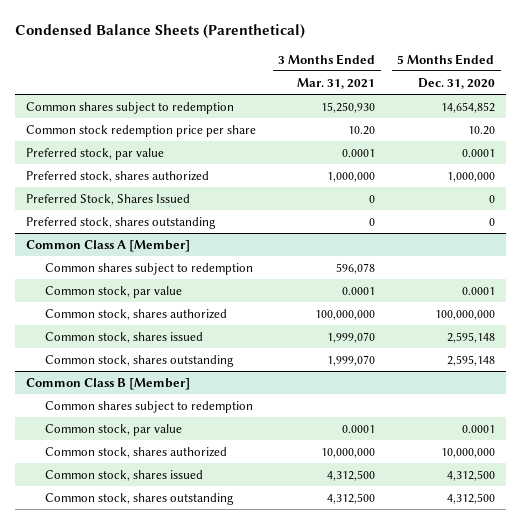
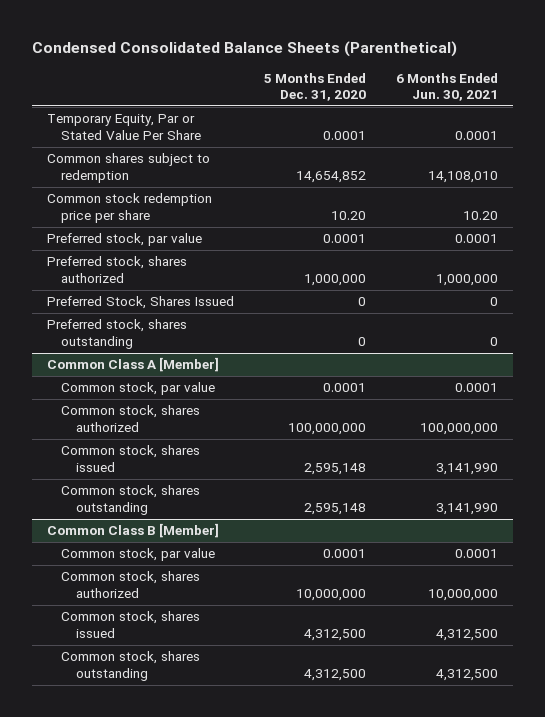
- Condensed Balance Sheets (Parenthetical)
+ Condensed Consolidated Balance Sheets (Parenthetical)
- | 3 Months Ended Mar. 31, 2021 | 5 Months Ended Dec. 31, 2020
+ | 5 Months Ended Dec. 31, 2020 | 6 Months Ended Jun. 30, 2021
+ Temporary Equity, Par or Stated Value Per Share | 0.0001 | 0.0001
@ Common Class A [Member]
- Common shares subject to redemption | 596,078 |
@ Common Class B [Member]
- Common shares subject to redemption

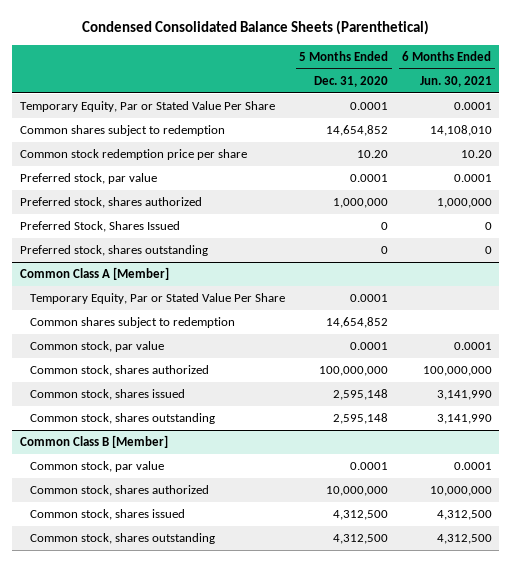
@ Common Class A [Member]
+ Temporary Equity, Par or Stated Value Per Share | 0.0001 |
+ Common shares subject to redemption | 14,654,852 |

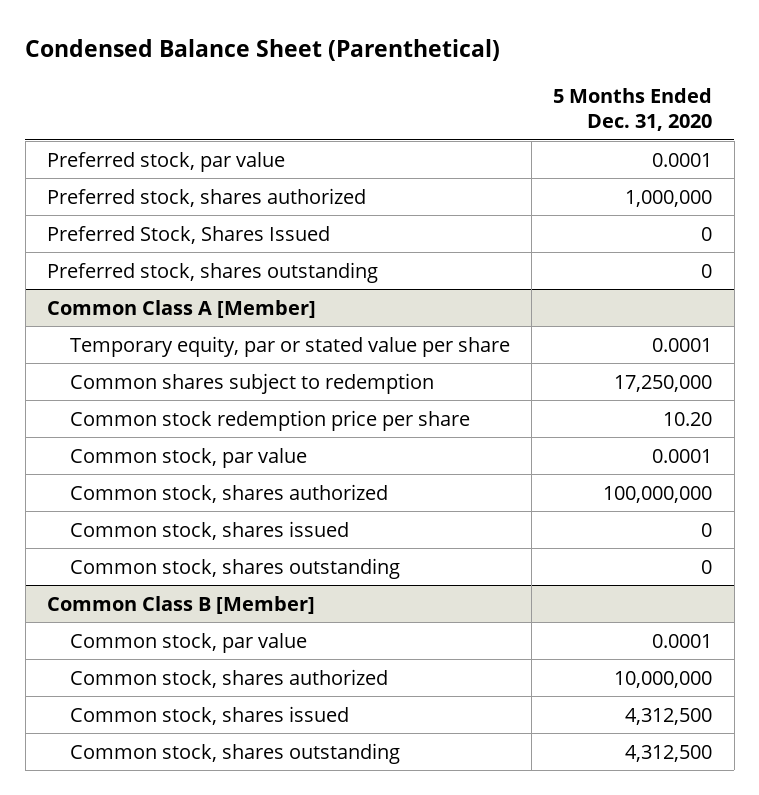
- Condensed Consolidated Balance Sheets (Parenthetical)
+ Condensed Balance Sheet (Parenthetical)
- | 5 Months Ended Dec. 31, 2020 | 6 Months Ended Jun. 30, 2021
+ | 5 Months Ended Dec. 31, 2020
- Temporary Equity, Par or Stated Value Per Share | 0.0001 | 0.0001
- Common shares subject to redemption | 14,654,852 | 14,108,010
- Common stock redemption price per share | 10.20 | 10.20
@ Common Class A [Member]
- Temporary Equity, Par or Stated Value Per Share | 0.0001 |
- Common shares subject to redemption | 14,654,852 |
+ Temporary equity, par or stated value per share | 0.0001
+ Common shares subject to redemption | 17,250,000
+ Common stock redemption price per share | 10.20
- Common stock, shares issued | 2,595,148 | 3,141,990
- Common stock, shares outstanding | 2,595,148 | 3,141,990
+ Common stock, shares issued | 0
+ Common stock, shares outstanding | 0

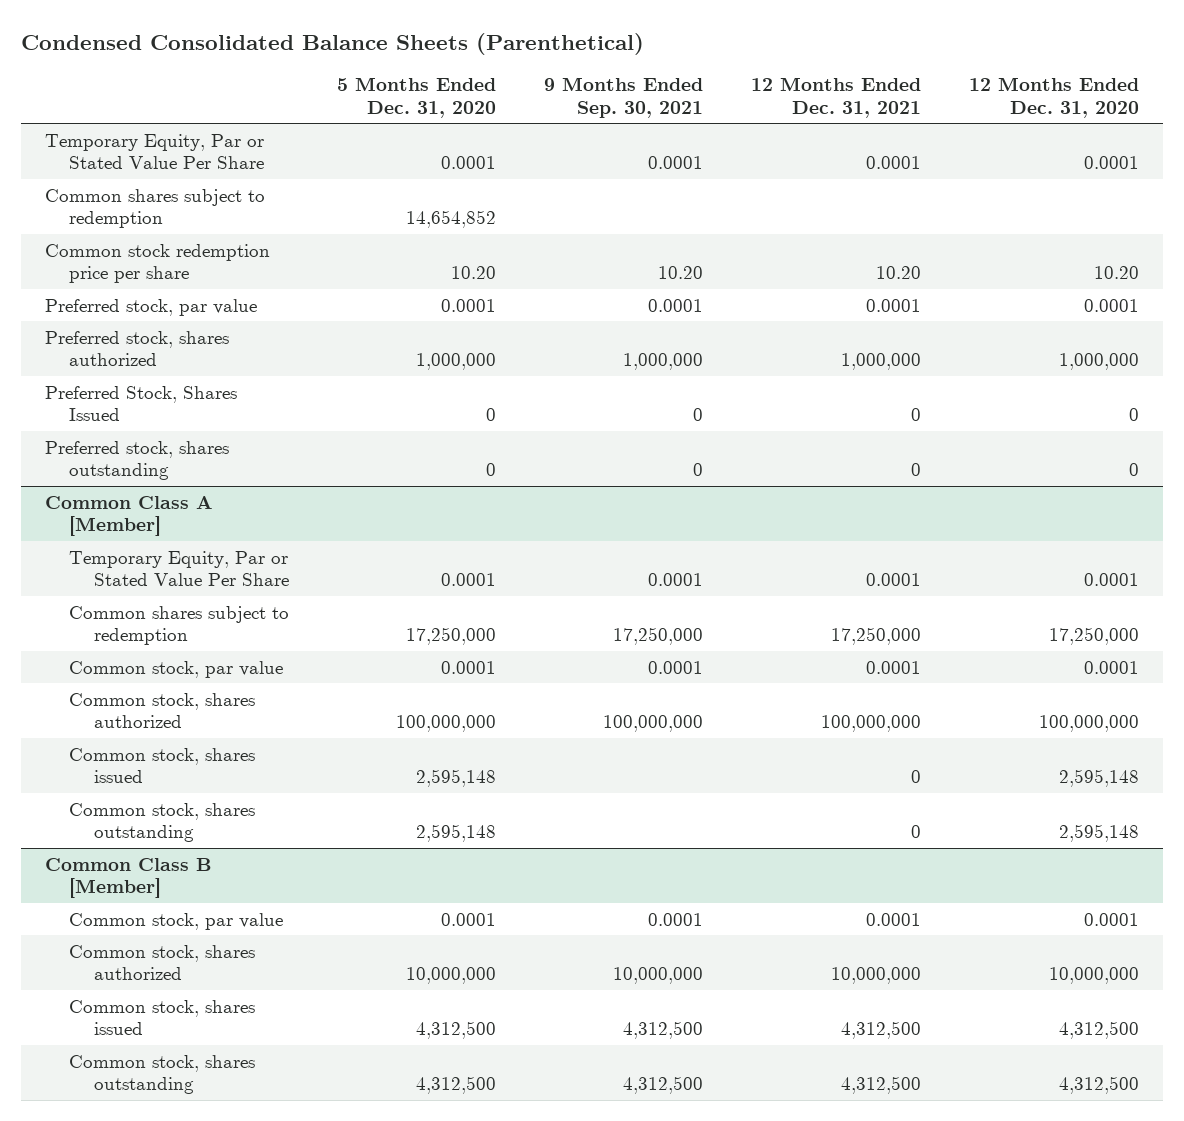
- Condensed Balance Sheet (Parenthetical)
+ Condensed Consolidated Balance Sheets (Parenthetical)
- | 5 Months Ended Dec. 31, 2020
+ | 5 Months Ended Dec. 31, 2020 | 9 Months Ended Sep. 30, 2021 | 12 Months Ended Dec. 31, 2021 | 12 Months Ended Dec. 31, 2020
+ Temporary Equity, Par or Stated Value Per Share | 0.0001 | 0.0001 | 0.0001 | 0.0001
+ Common shares subject to redemption | 14,654,852 | | |
+ Common stock redemption price per share | 10.20 | 10.20 | 10.20 | 10.20
@ Common Class A [Member]
- Temporary equity, par or stated value per share | 0.0001
+ Temporary Equity, Par or Stated Value Per Share | 0.0001 | 0.0001 | 0.0001 | 0.0001
- Common stock redemption price per share | 10.20
- Common stock, shares issued | 0
- Common stock, shares outstanding | 0
+ Common stock, shares issued | 2,595,148 | | 0 | 2,595,148
+ Common stock, shares outstanding | 2,595,148 | | 0 | 2,595,148

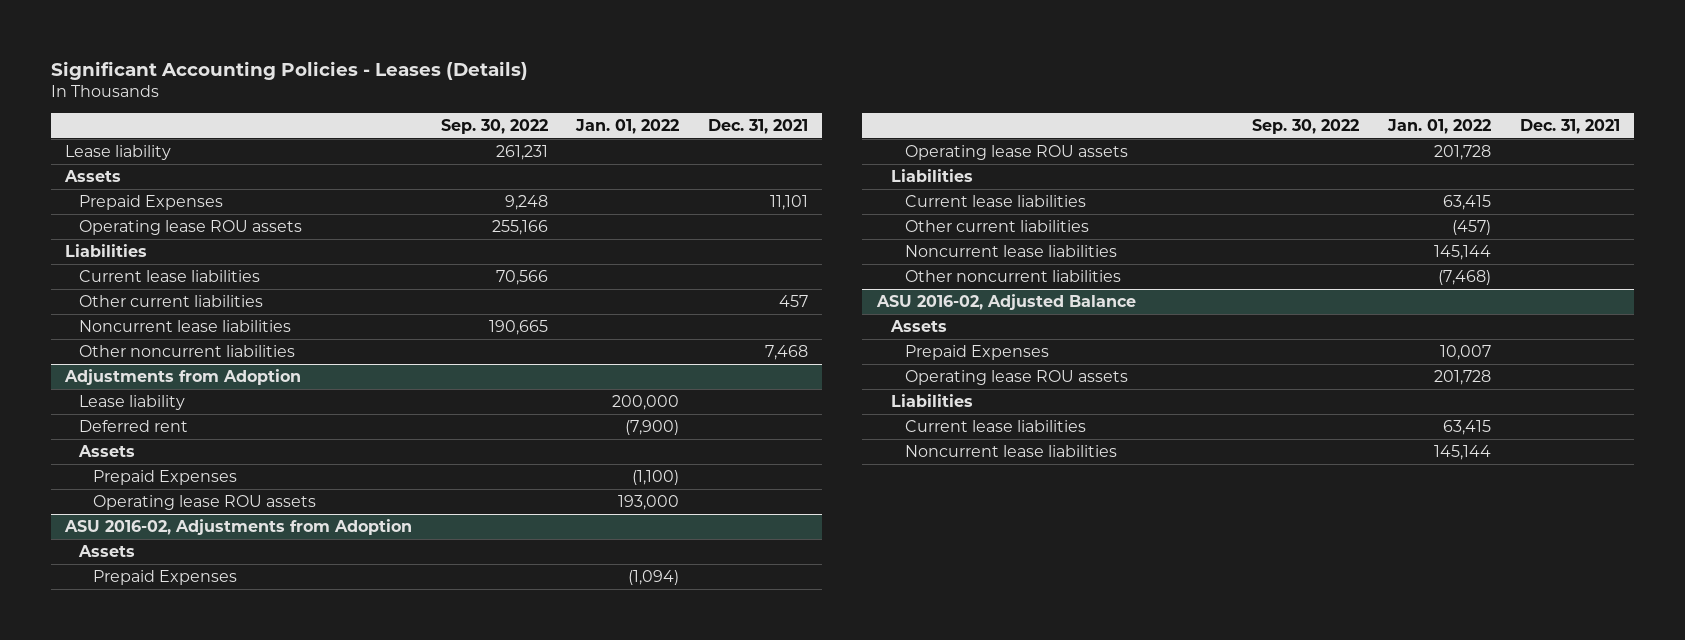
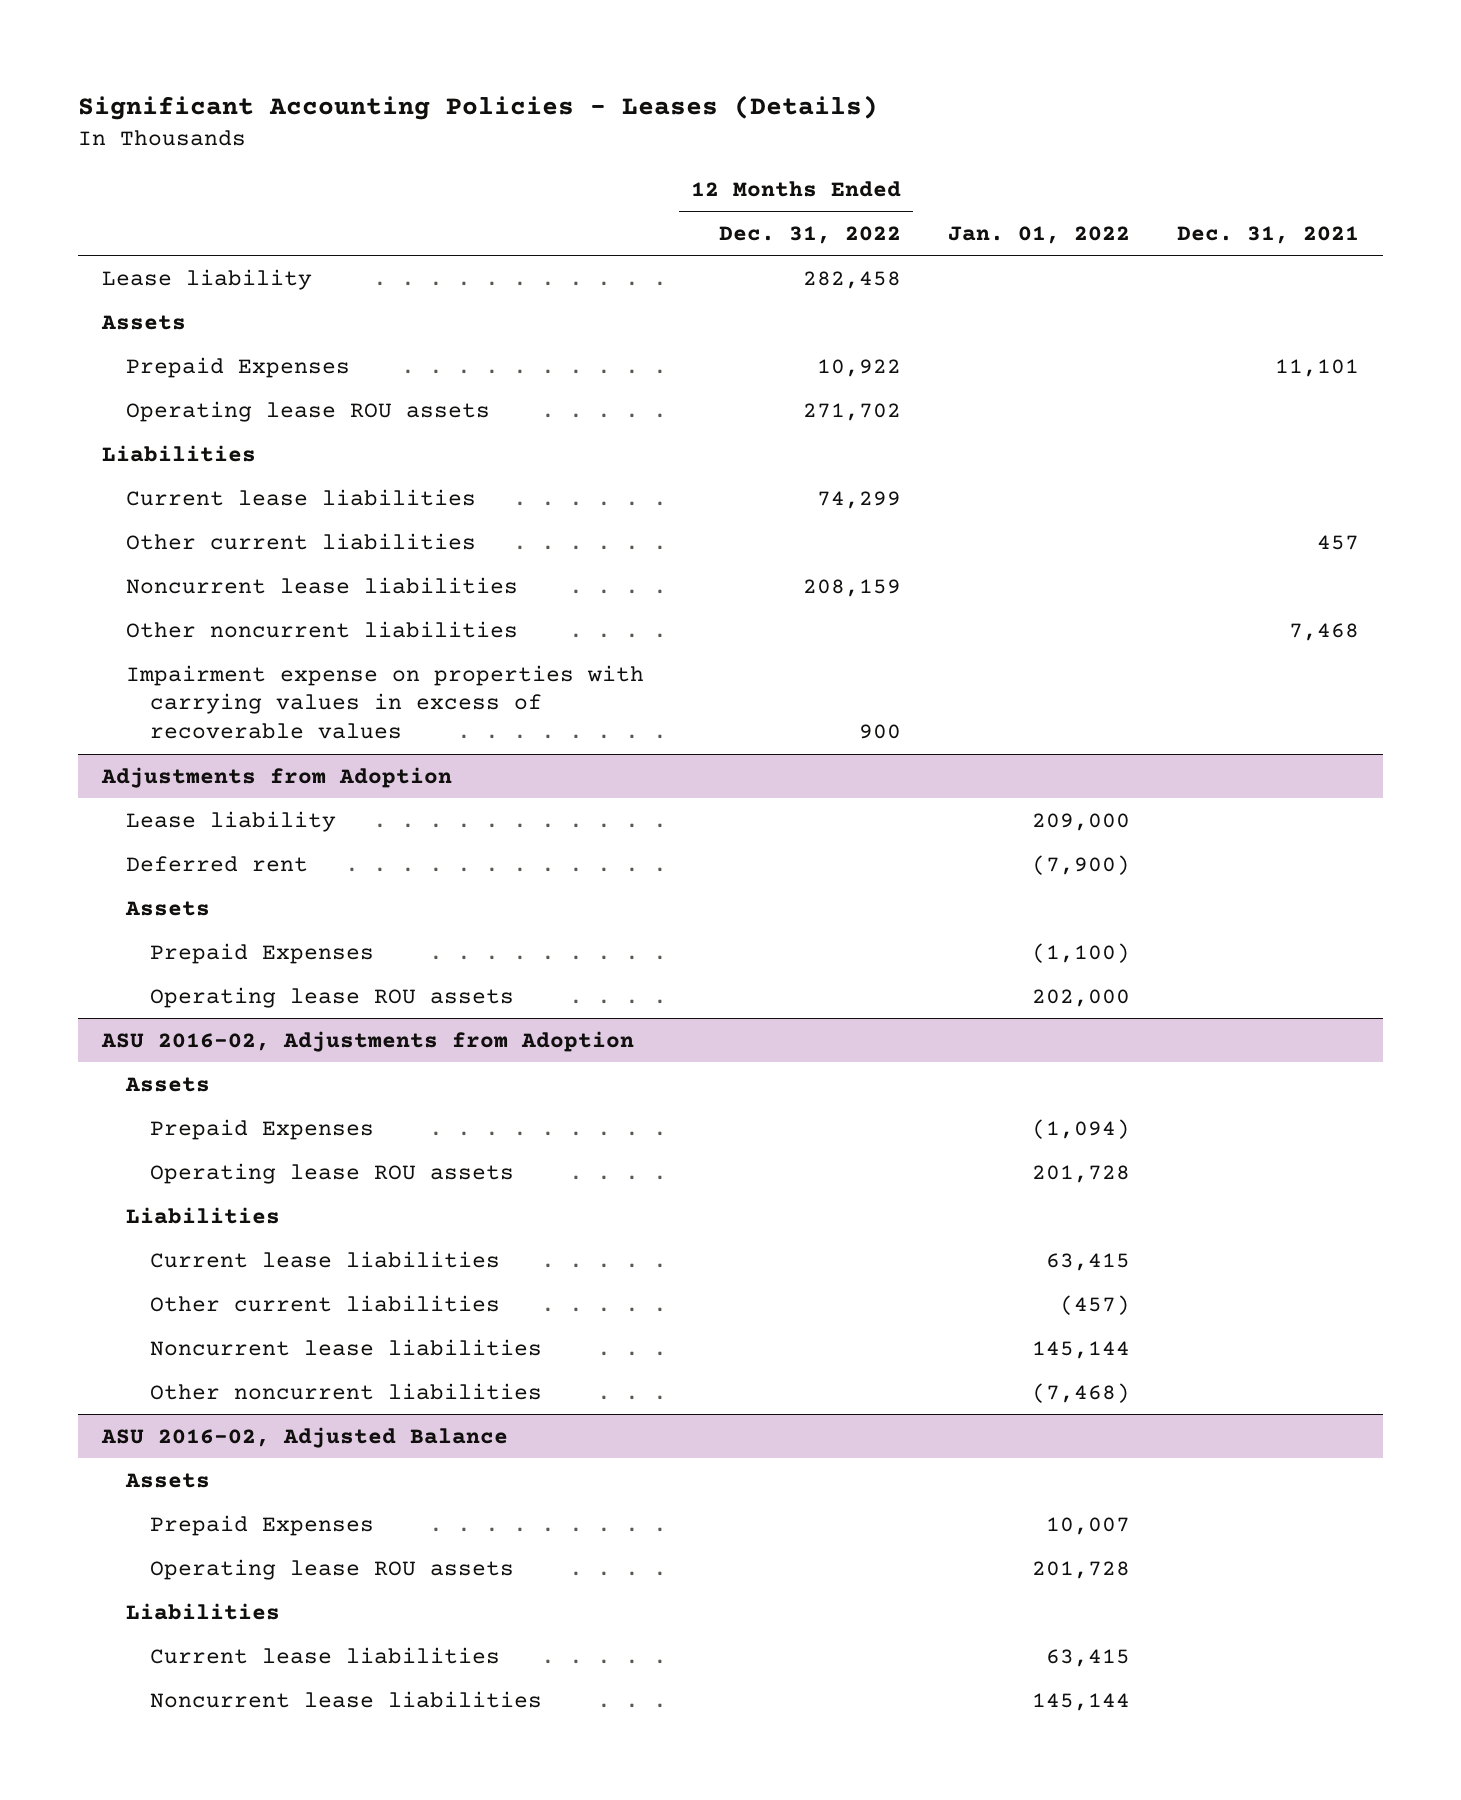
- | Sep. 30, 2022 | Jan. 01, 2022 | Dec. 31, 2021
+ | 12 Months Ended Dec. 31, 2022 | Jan. 01, 2022 | Dec. 31, 2021
+ Impairment expense on properties with carrying values in excess of recoverable values | 900 | |
@ Adjustments from Adoption
- Lease liability | | 200,000 |
+ Lease liability | | 209,000 |
- Operating lease ROU assets | | 193,000 |
+ Operating lease ROU assets | | 202,000 |

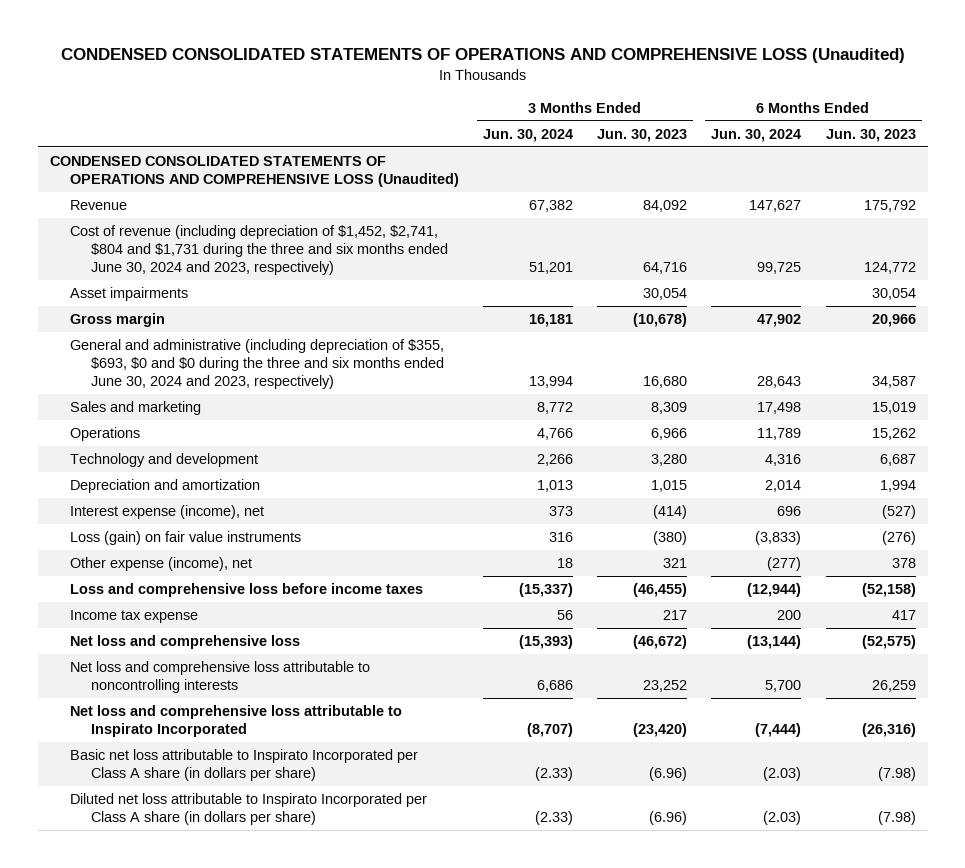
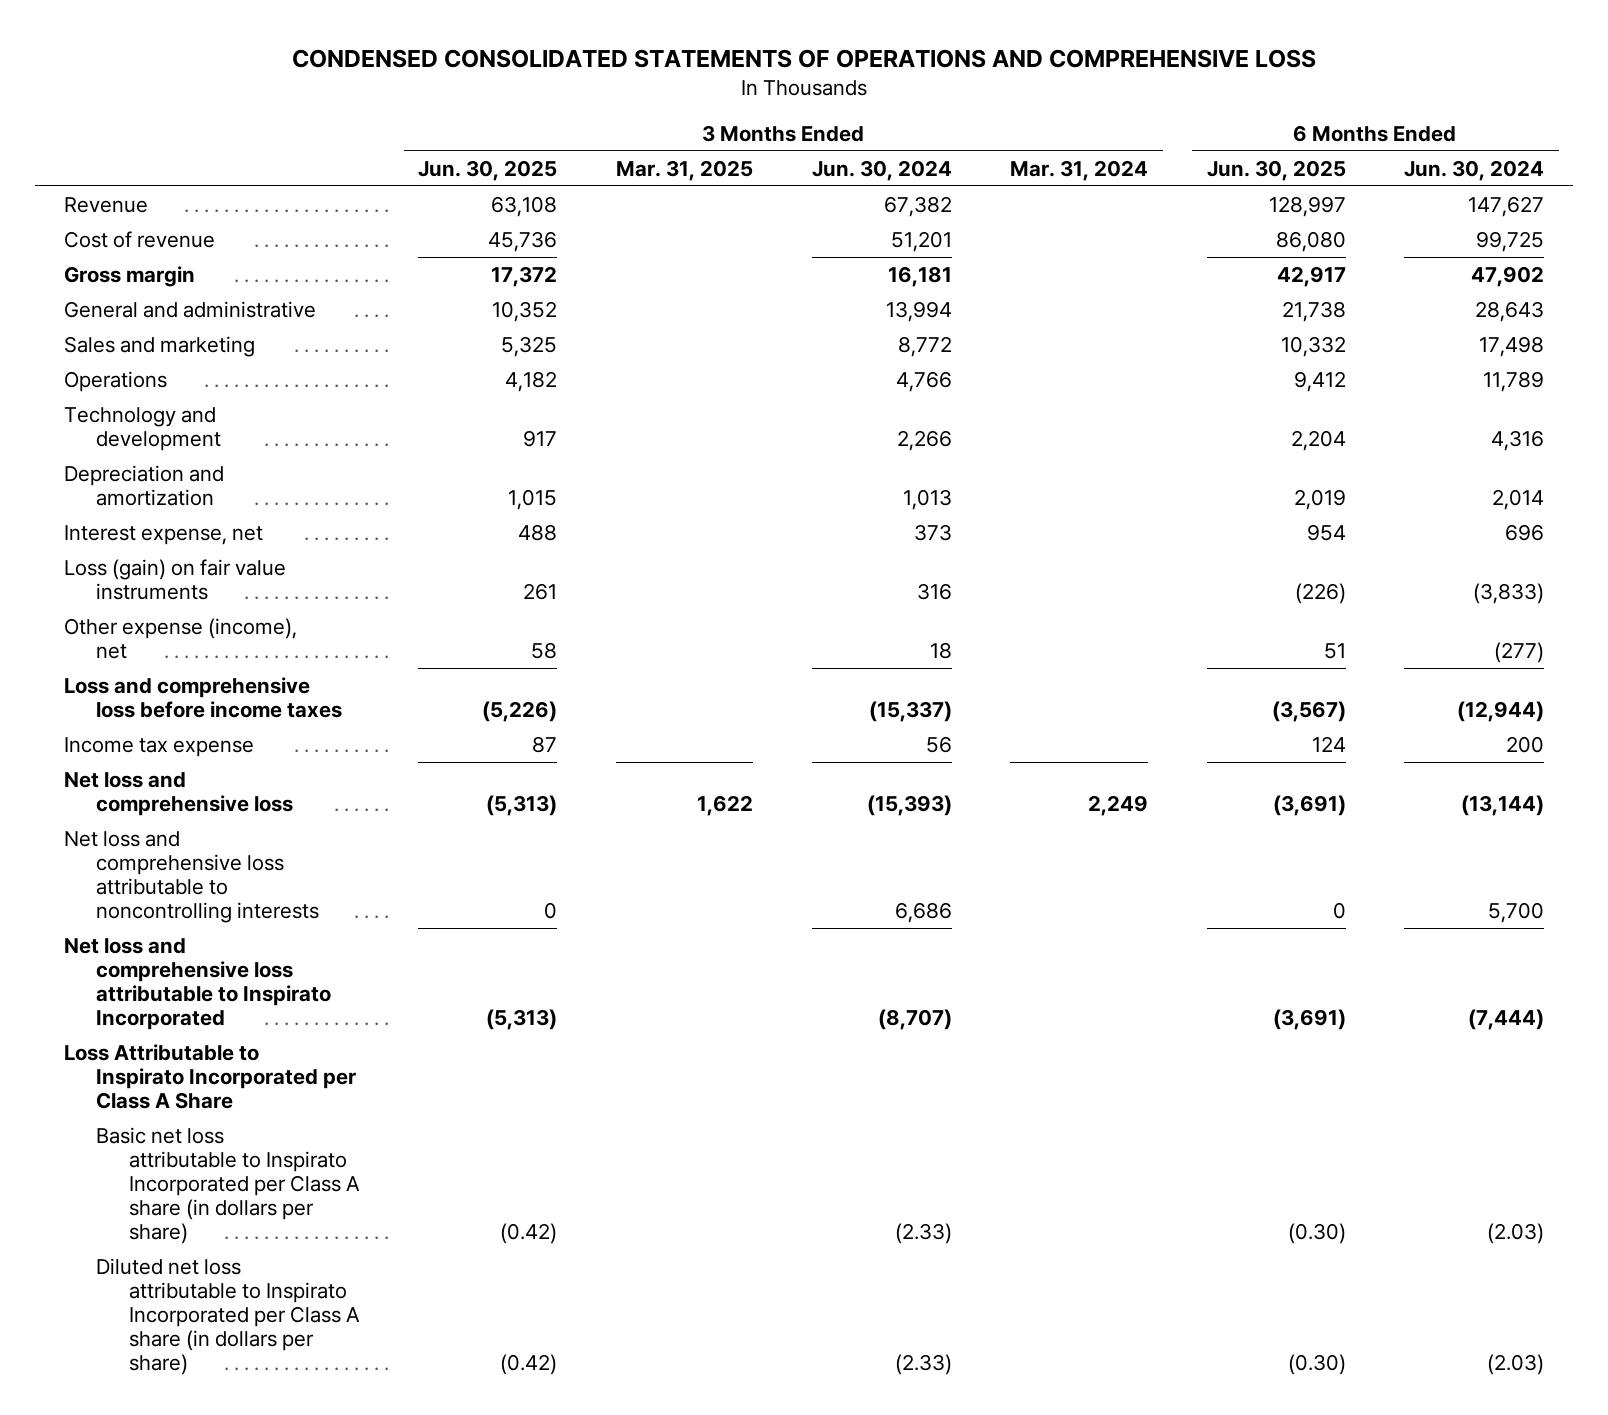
- CONDENSED CONSOLIDATED STATEMENTS OF OPERATIONS AND COMPREHENSIVE LOSS (Unaudited)
+ CONDENSED CONSOLIDATED STATEMENTS OF OPERATIONS AND COMPREHENSIVE LOSS
- | 3 Months Ended Jun. 30, 2024 | 3 Months Ended Jun. 30, 2023 | 6 Months Ended Jun. 30, 2024 | 6 Months Ended Jun. 30, 2023
+ | 3 Months Ended Jun. 30, 2025 | 3 Months Ended Mar. 31, 2025 | 3 Months Ended Jun. 30, 2024 | 3 Months Ended Mar. 31, 2024 | 6 Months Ended Jun. 30, 2025 | 6 Months Ended Jun. 30, 2024
- CONDENSED CONSOLIDATED STATEMENTS OF OPERATIONS AND COMPREHENSIVE LOSS (Unaudited)
- Cost of revenue (including depreciation of $1,452, $2,741, $804 and $1,731 during the three and six months ended June 30, 2024 and 2023, respectively) | 51,201 | 64,716 | 99,725 | 124,772
- Asset impairments | | 30,054 | | 30,054
+ Cost of revenue | 45,736 | | 51,201 | | 86,080 | 99,725
- General and administrative (including depreciation of $355, $693, $0 and $0 during the three and six months ended June 30, 2024 and 2023, respectively) | 13,994 | 16,680 | 28,643 | 34,587
+ General and administrative | 10,352 | | 13,994 | | 21,738 | 28,643
- Interest expense (income), net | 373 | (414) | 696 | (527)
+ Interest expense, net | 488 | | 373 | | 954 | 696
+ Loss Attributable to Inspirato Incorporated per Class A Share

